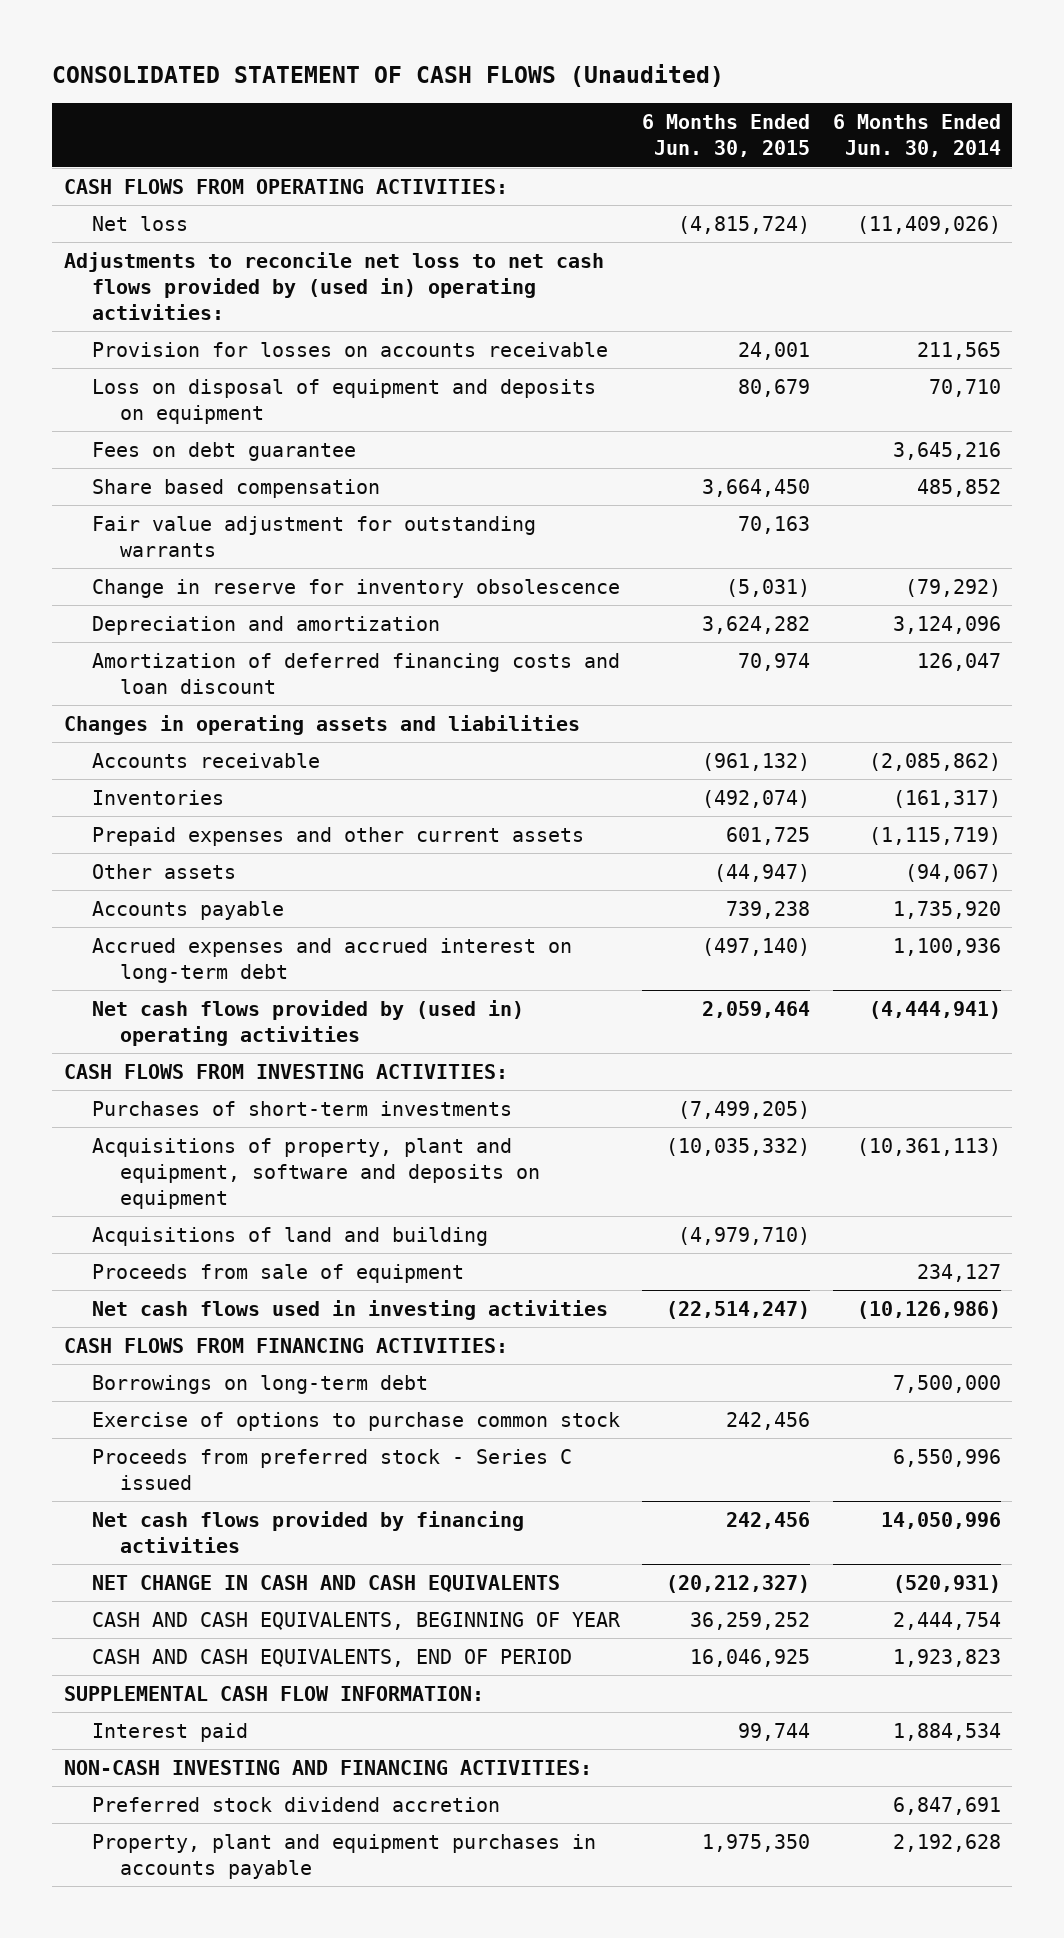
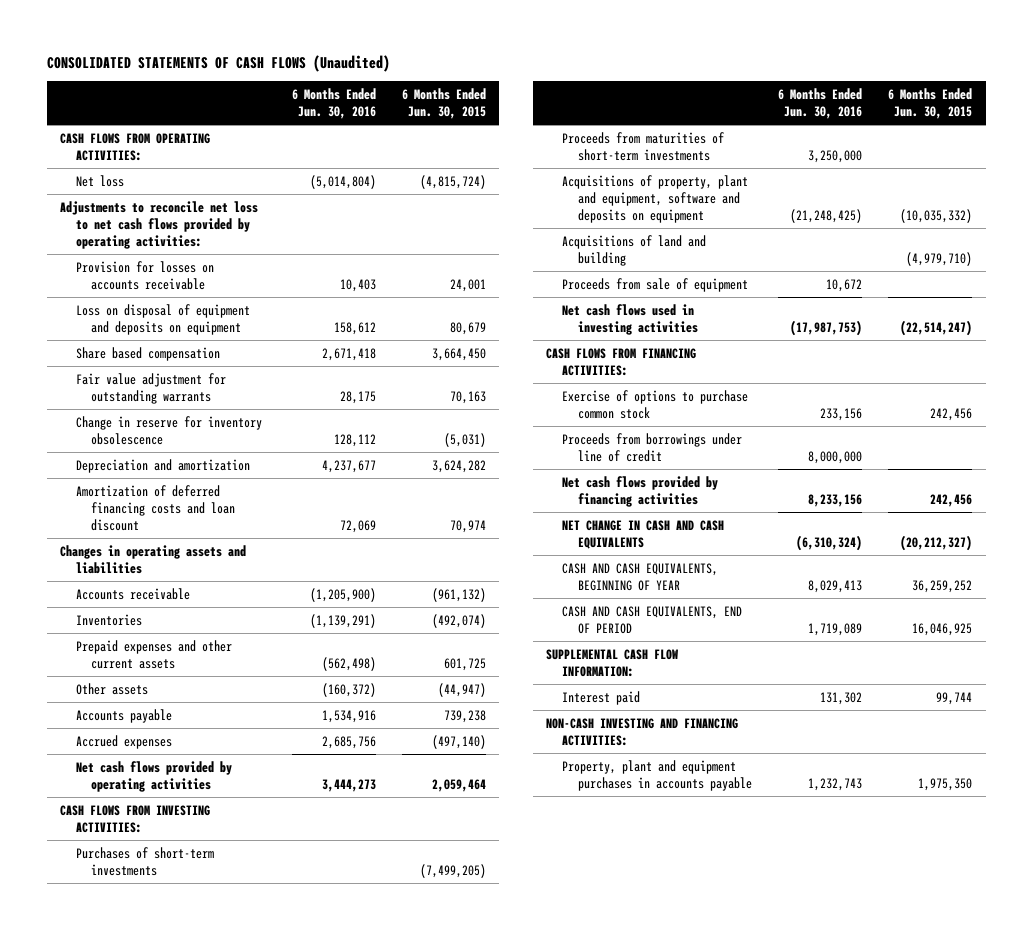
- CONSOLIDATED STATEMENT OF CASH FLOWS (Unaudited)
+ CONSOLIDATED STATEMENTS OF CASH FLOWS (Unaudited)
- | 6 Months Ended Jun. 30, 2015 | 6 Months Ended Jun. 30, 2014
+ | 6 Months Ended Jun. 30, 2016 | 6 Months Ended Jun. 30, 2015
- Adjustments to reconcile net loss to net cash flows provided by (used in) operating activities:
+ Adjustments to reconcile net loss to net cash flows provided by operating activities:
- Fees on debt guarantee | | 3,645,216
- Accrued expenses and accrued interest on long-term debt | (497,140) | 1,100,936
- Net cash flows provided by (used in) operating activities | 2,059,464 | (4,444,941)
+ Accrued expenses | 2,685,756 | (497,140)
+ Net cash flows provided by operating activities | 3,444,273 | 2,059,464
+ Proceeds from maturities of short-term investments | 3,250,000 |
- Borrowings on long-term debt | | 7,500,000
- Proceeds from preferred stock - Series C issued | | 6,550,996
+ Proceeds from borrowings under line of credit | 8,000,000 |
- Preferred stock dividend accretion | | 6,847,691

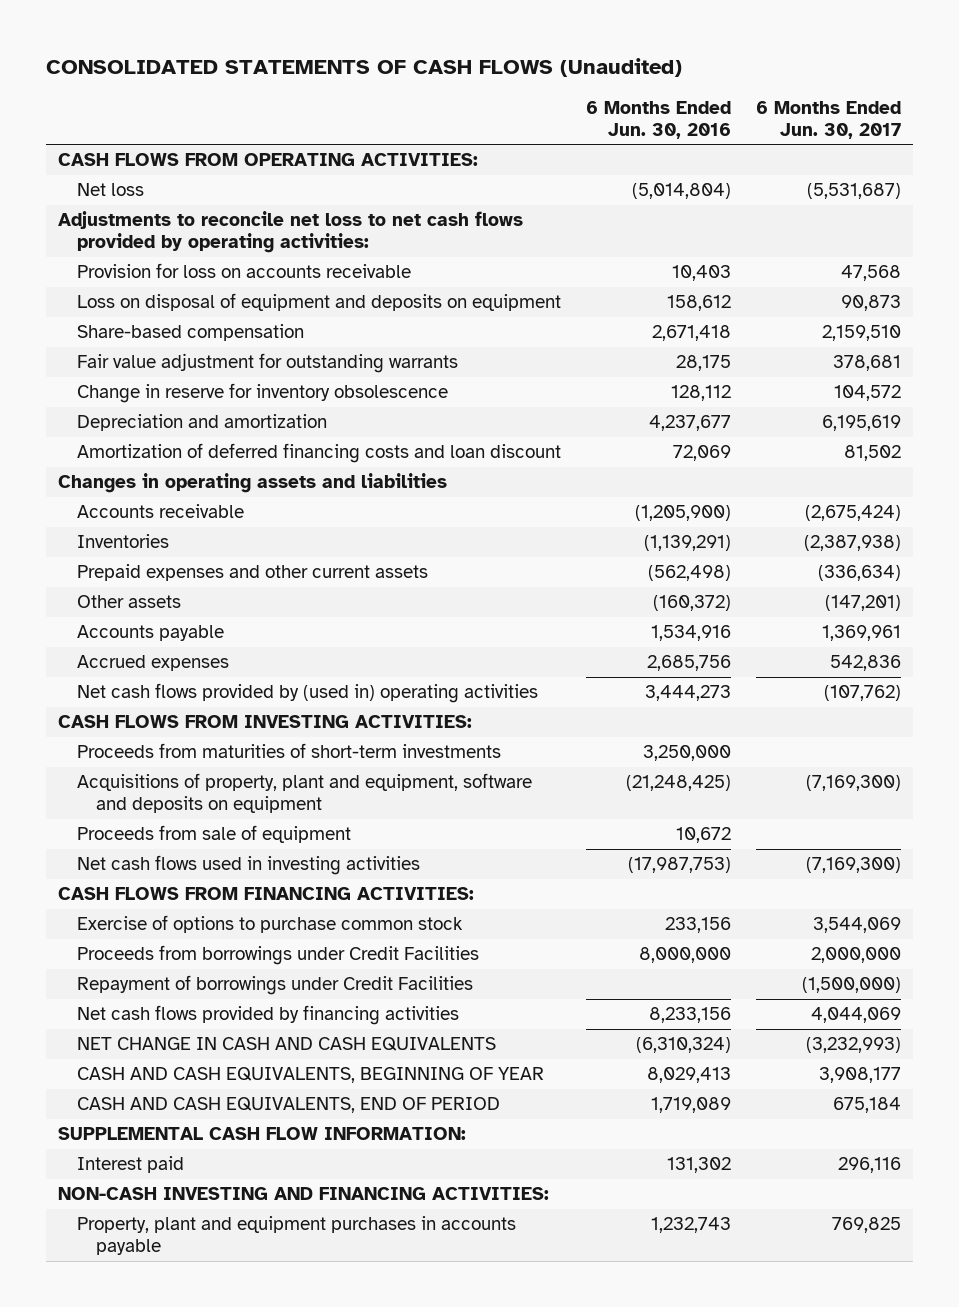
- | 6 Months Ended Jun. 30, 2016 | 6 Months Ended Jun. 30, 2015
+ | 6 Months Ended Jun. 30, 2016 | 6 Months Ended Jun. 30, 2017
- Provision for losses on accounts receivable | 10,403 | 24,001
+ Provision for loss on accounts receivable | 10,403 | 47,568
- Share based compensation | 2,671,418 | 3,664,450
+ Share-based compensation | 2,671,418 | 2,159,510
- Net cash flows provided by operating activities | 3,444,273 | 2,059,464
+ Net cash flows provided by (used in) operating activities | 3,444,273 | (107,762)
- Purchases of short-term investments | | (7,499,205)
- Acquisitions of land and building | | (4,979,710)
- Proceeds from borrowings under line of credit | 8,000,000 |
+ Proceeds from borrowings under Credit Facilities | 8,000,000 | 2,000,000
+ Repayment of borrowings under Credit Facilities | | (1,500,000)

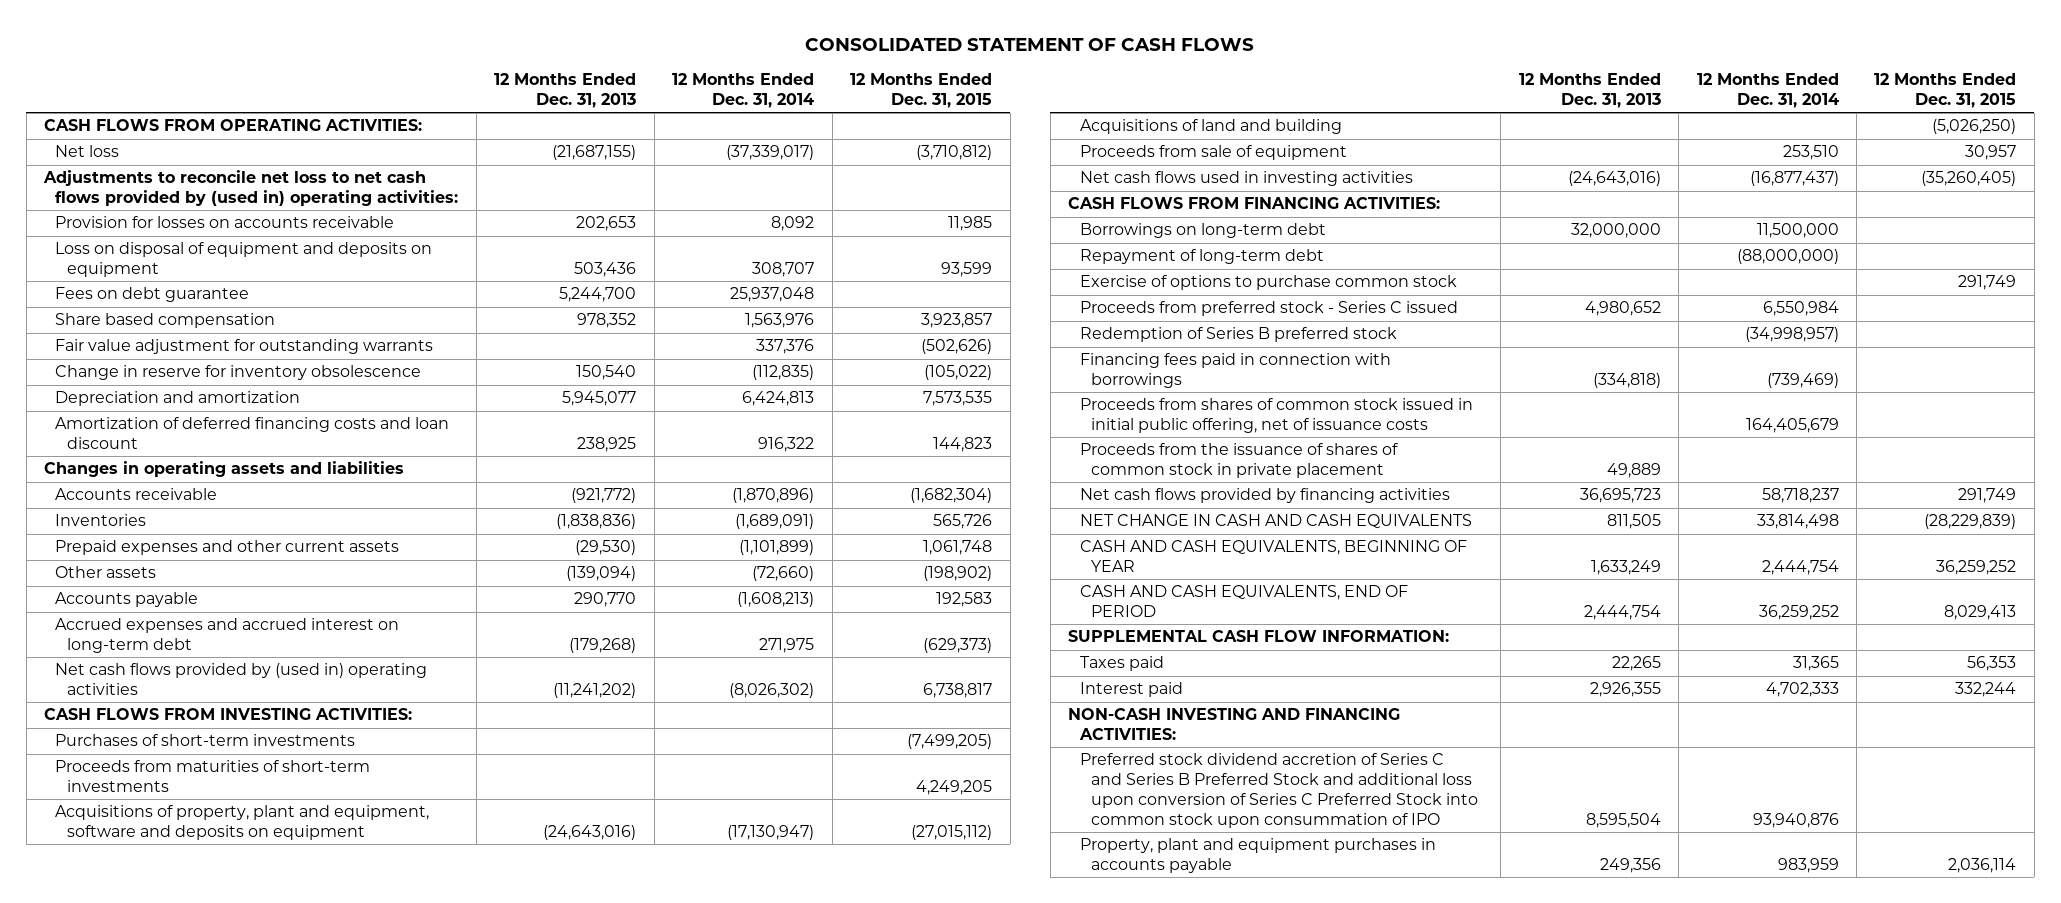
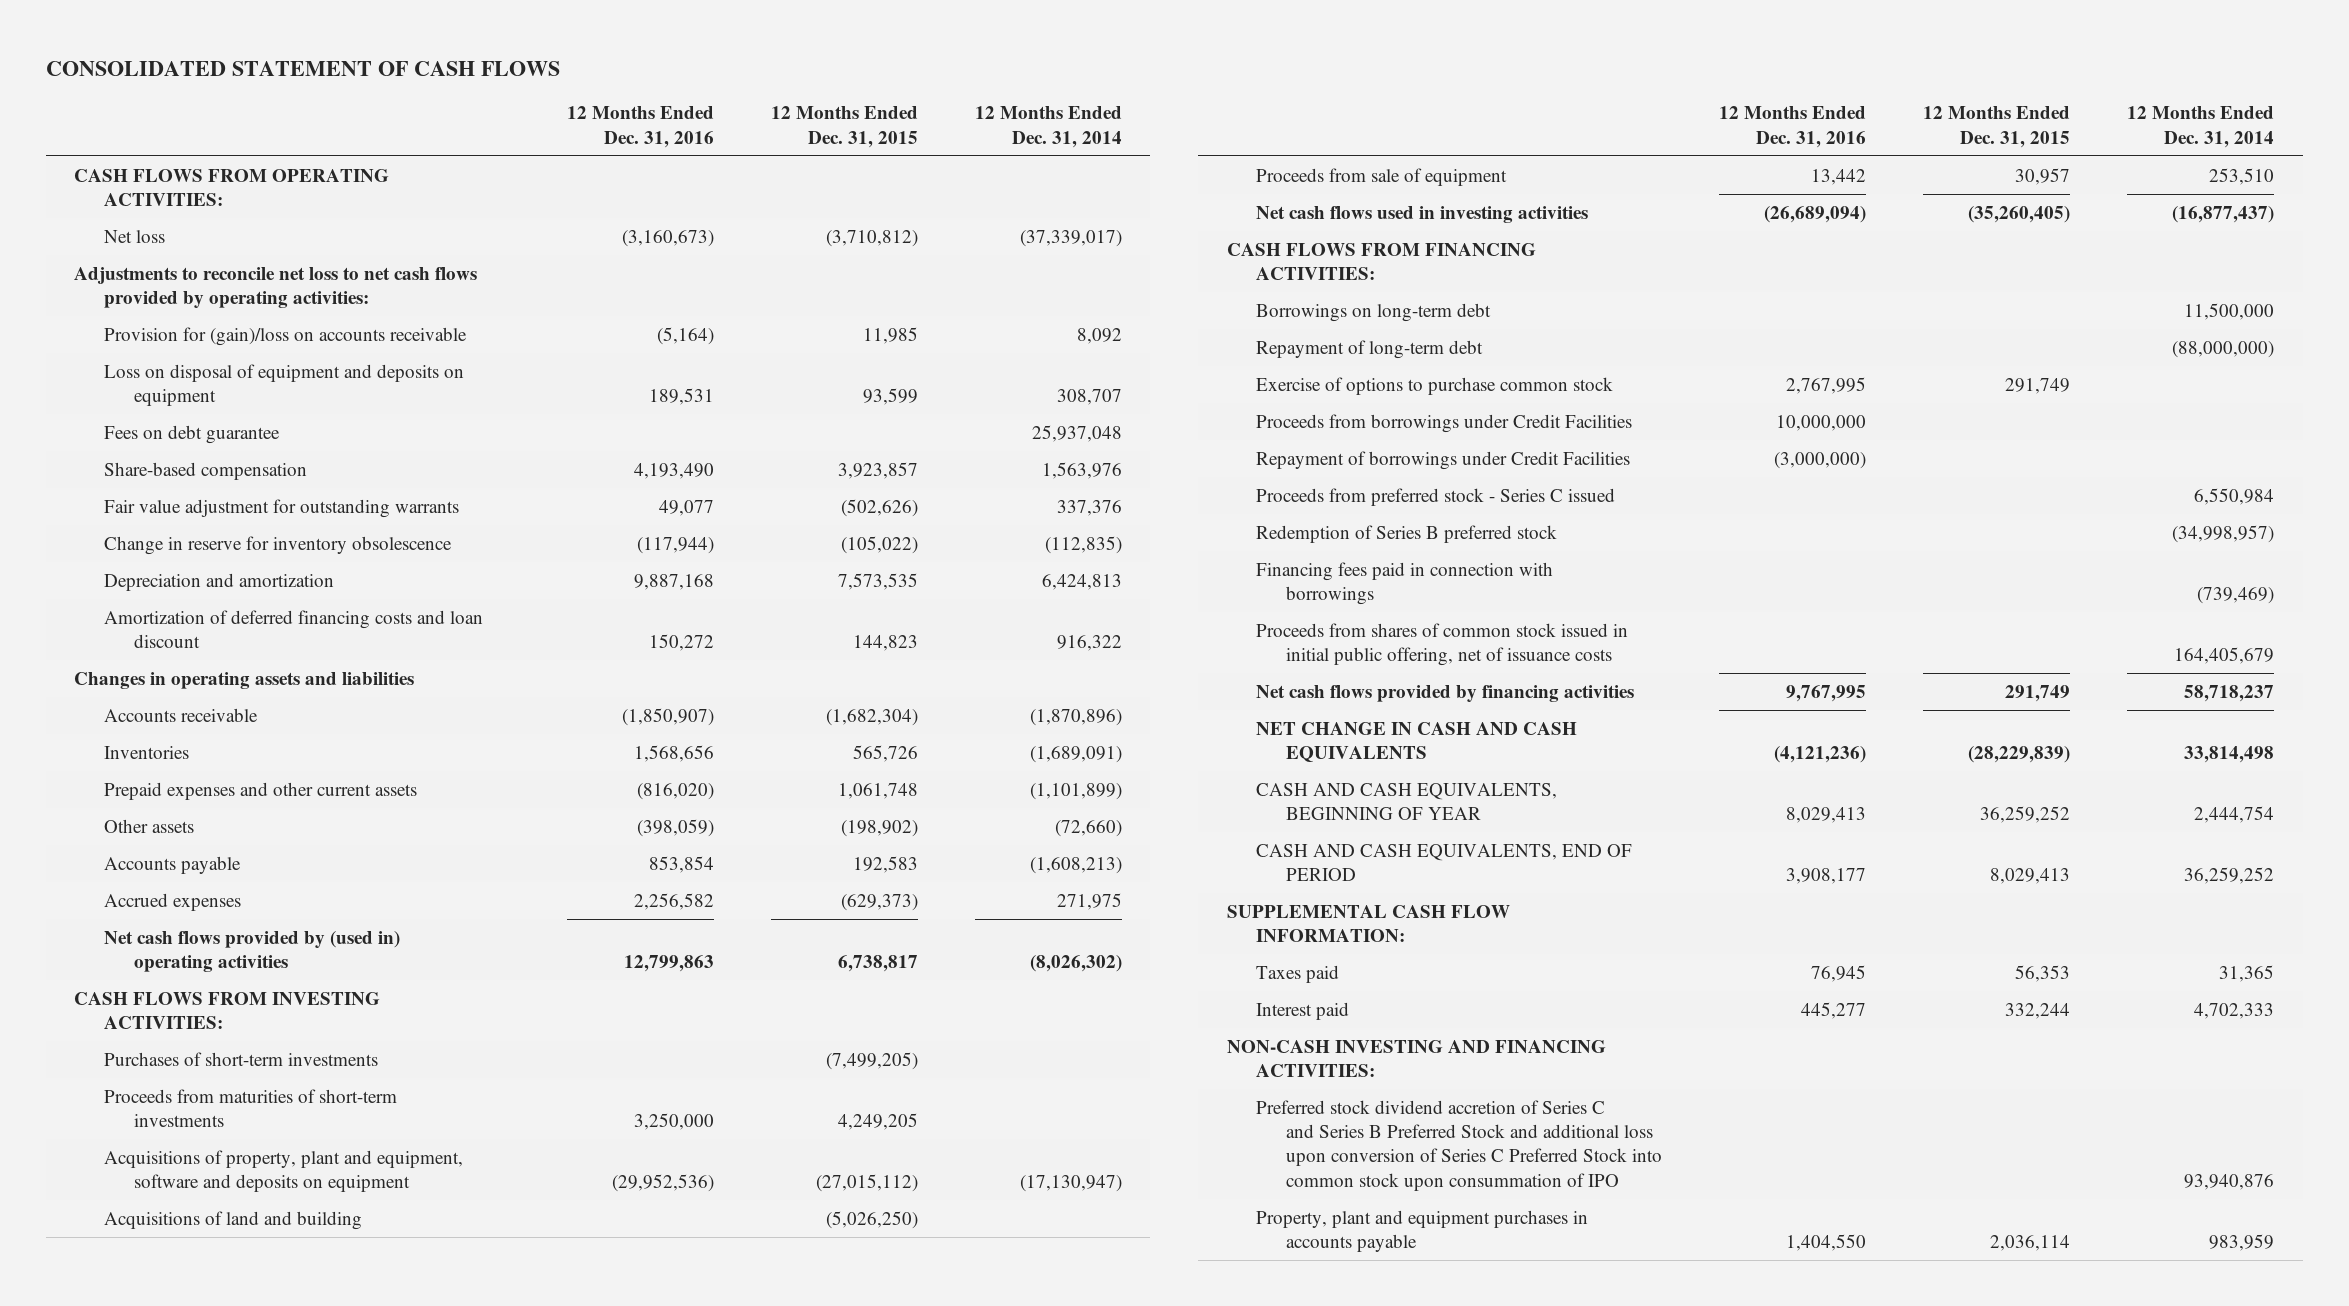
- | 12 Months Ended Dec. 31, 2013 | 12 Months Ended Dec. 31, 2014 | 12 Months Ended Dec. 31, 2015
+ | 12 Months Ended Dec. 31, 2016 | 12 Months Ended Dec. 31, 2015 | 12 Months Ended Dec. 31, 2014
- Adjustments to reconcile net loss to net cash flows provided by (used in) operating activities:
- Provision for losses on accounts receivable | 202,653 | 8,092 | 11,985
+ Adjustments to reconcile net loss to net cash flows provided by operating activities:
+ Provision for (gain)/loss on accounts receivable | (5,164) | 11,985 | 8,092
- Share based compensation | 978,352 | 1,563,976 | 3,923,857
+ Share-based compensation | 4,193,490 | 3,923,857 | 1,563,976
- Accrued expenses and accrued interest on long-term debt | (179,268) | 271,975 | (629,373)
+ Accrued expenses | 2,256,582 | (629,373) | 271,975
+ Proceeds from borrowings under Credit Facilities | 10,000,000 | |
+ Repayment of borrowings under Credit Facilities | (3,000,000) | |
- Proceeds from the issuance of shares of common stock in private placement | 49,889 | |

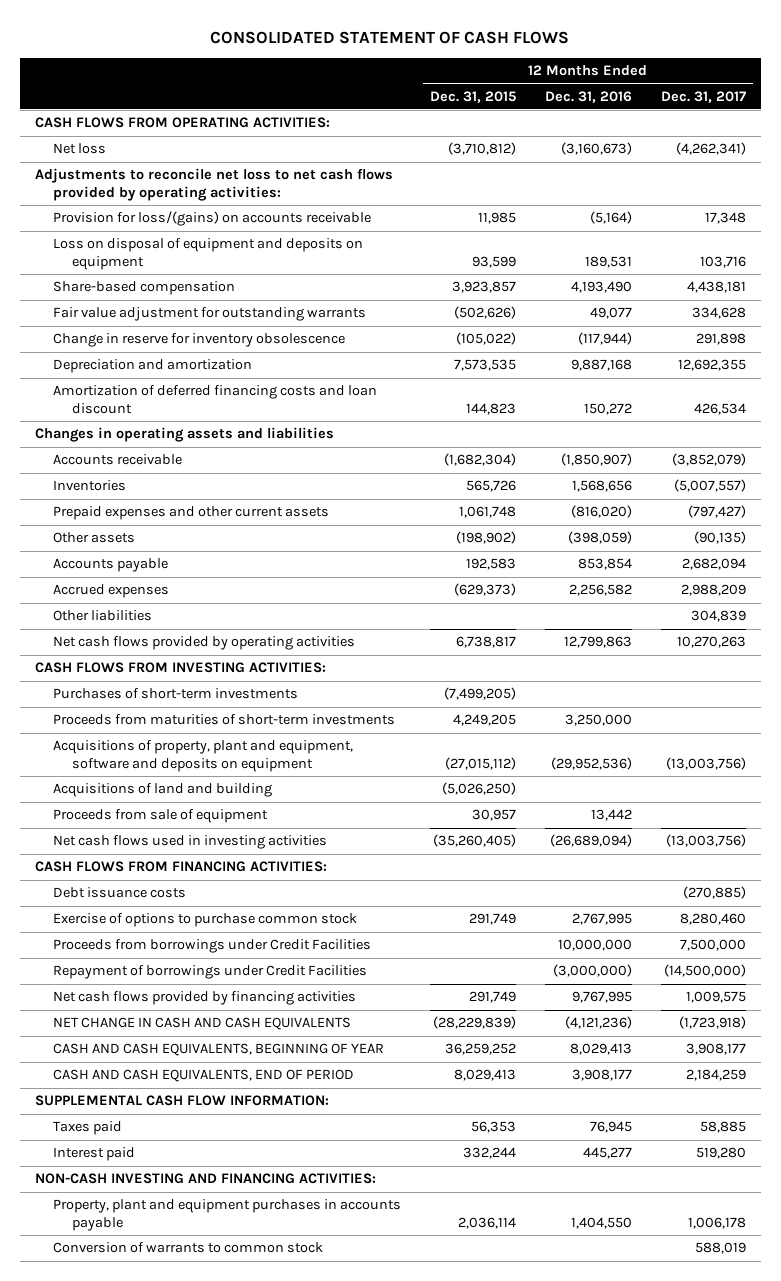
- | 12 Months Ended Dec. 31, 2016 | 12 Months Ended Dec. 31, 2015 | 12 Months Ended Dec. 31, 2014
+ | 12 Months Ended Dec. 31, 2015 | 12 Months Ended Dec. 31, 2016 | 12 Months Ended Dec. 31, 2017
- Provision for (gain)/loss on accounts receivable | (5,164) | 11,985 | 8,092
+ Provision for loss/(gains) on accounts receivable | 11,985 | (5,164) | 17,348
- Fees on debt guarantee | | | 25,937,048
- Net cash flows provided by (used in) operating activities | 12,799,863 | 6,738,817 | (8,026,302)
+ Other liabilities | | | 304,839
+ Net cash flows provided by operating activities | 6,738,817 | 12,799,863 | 10,270,263
- Borrowings on long-term debt | | | 11,500,000
- Repayment of long-term debt | | | (88,000,000)
+ Debt issuance costs | | | (270,885)
- Proceeds from preferred stock - Series C issued | | | 6,550,984
- Redemption of Series B preferred stock | | | (34,998,957)
- Financing fees paid in connection with borrowings | | | (739,469)
- Proceeds from shares of common stock issued in initial public offering, net of issuance costs | | | 164,405,679
- Preferred stock dividend accretion of Series C and Series B Preferred Stock and additional loss upon conversion of Series C Preferred Stock into common stock upon consummation of IPO | | | 93,940,876
+ Conversion of warrants to common stock | | | 588,019

